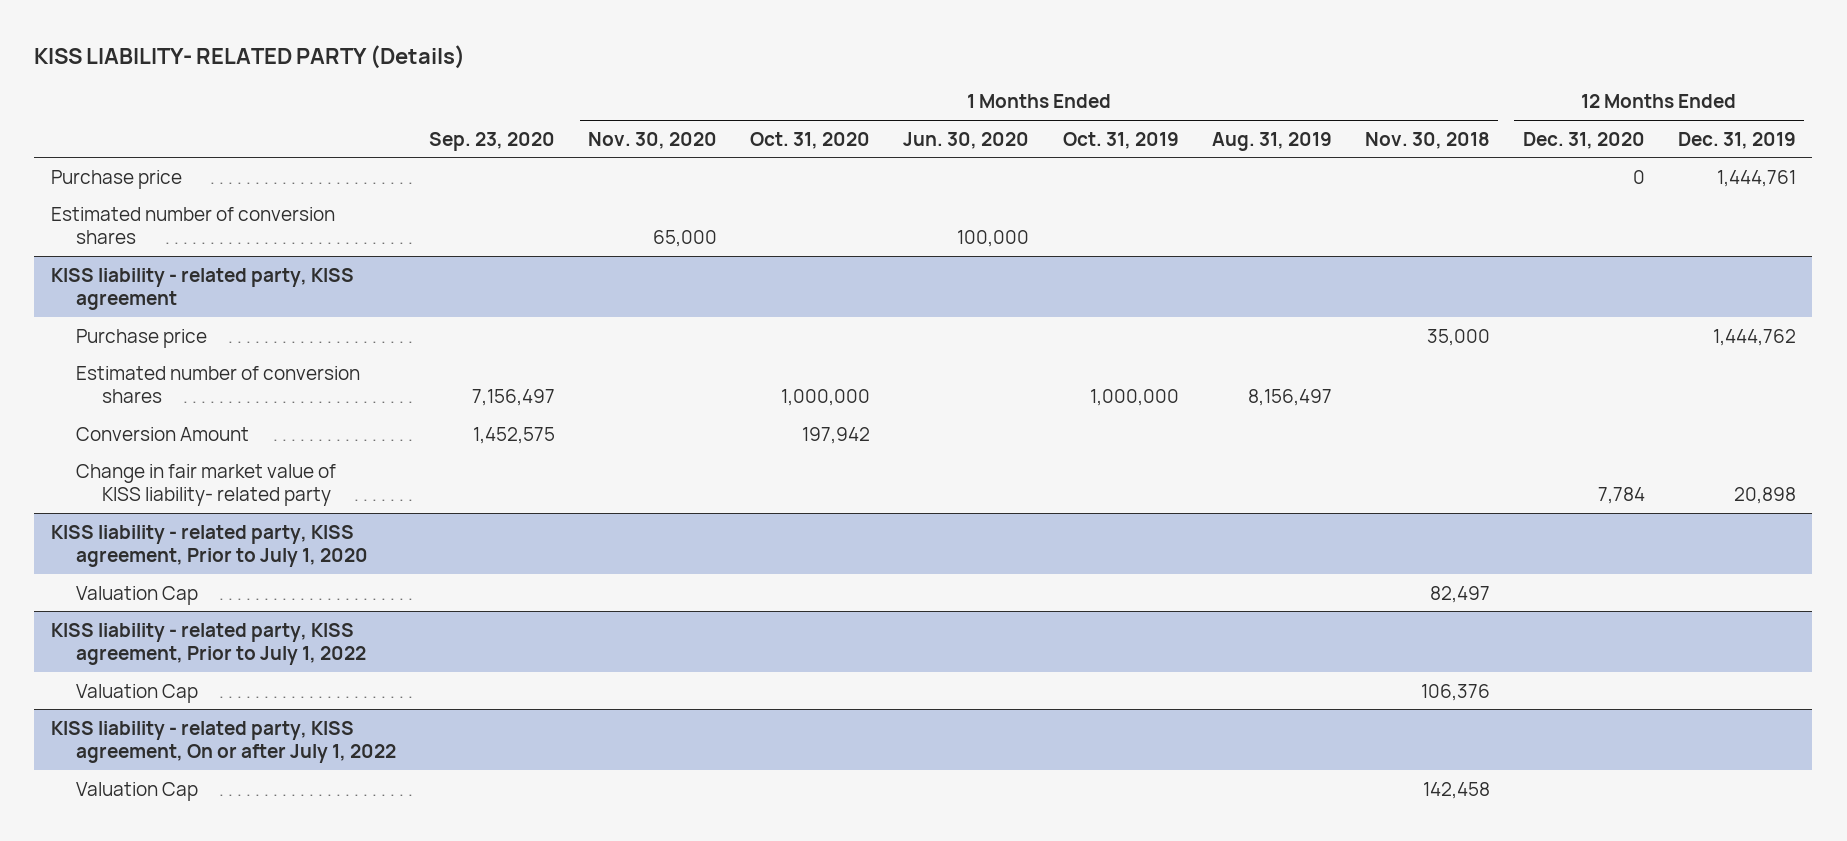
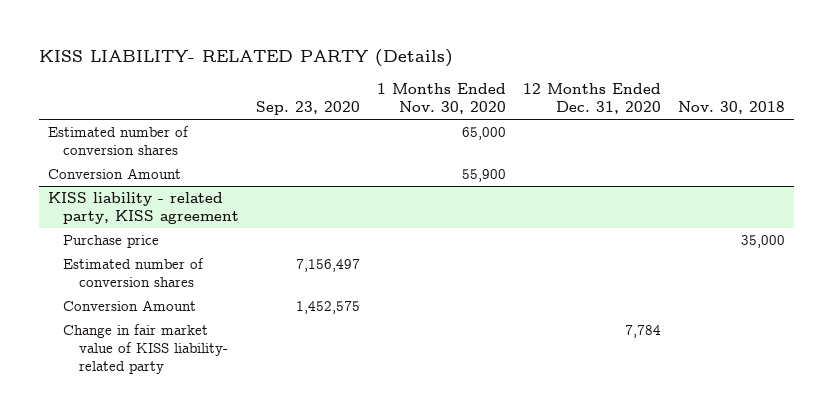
- | Sep. 23, 2020 | 1 Months Ended Nov. 30, 2020 | 1 Months Ended Oct. 31, 2020 | 1 Months Ended Jun. 30, 2020 | 1 Months Ended Oct. 31, 2019 | 1 Months Ended Aug. 31, 2019 | 1 Months Ended Nov. 30, 2018 | 12 Months Ended Dec. 31, 2020 | 12 Months Ended Dec. 31, 2019
+ | Sep. 23, 2020 | 1 Months Ended Nov. 30, 2020 | 12 Months Ended Dec. 31, 2020 | Nov. 30, 2018
- Purchase price | | | | | | | | 0 | 1,444,761
+ Conversion Amount | | 55,900 | |
- KISS liability - related party, KISS agreement, Prior to July 1, 2020
- Valuation Cap | | | | | | | 82,497 | |
- KISS liability - related party, KISS agreement, Prior to July 1, 2022
- Valuation Cap | | | | | | | 106,376 | |
- KISS liability - related party, KISS agreement, On or after July 1, 2022
- Valuation Cap | | | | | | | 142,458 | |

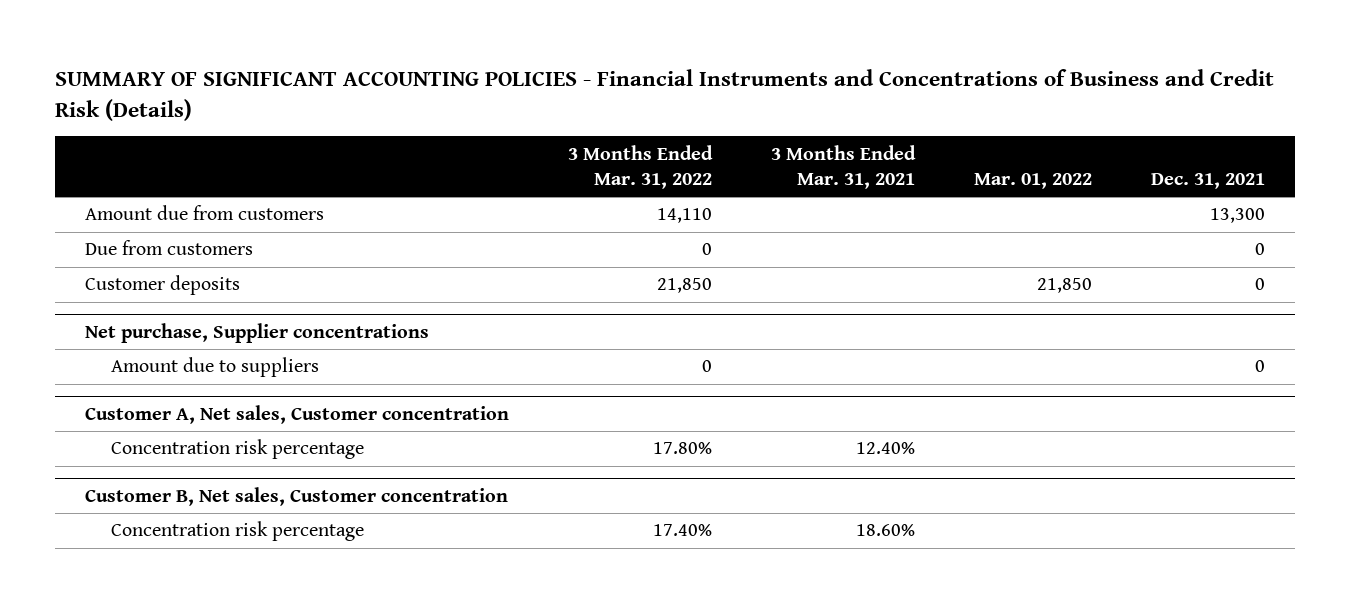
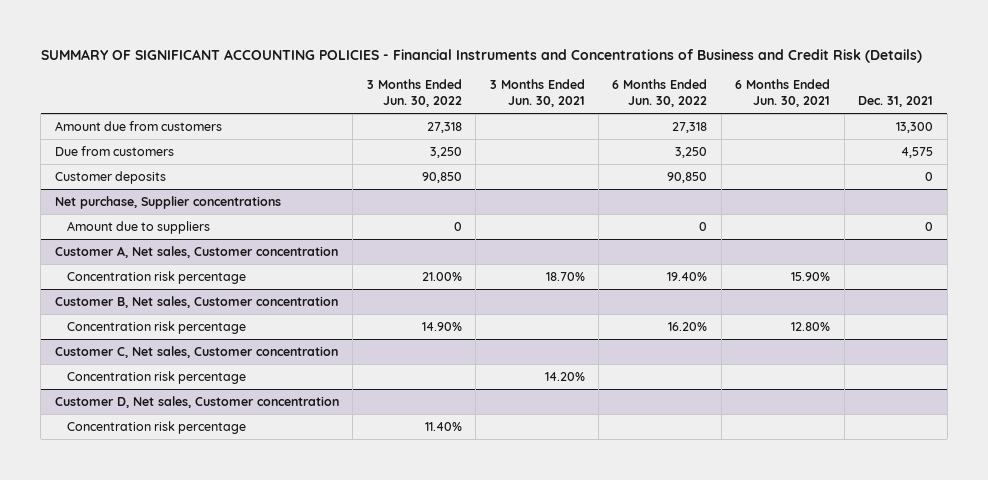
- | 3 Months Ended Mar. 31, 2022 | 3 Months Ended Mar. 31, 2021 | Mar. 01, 2022 | Dec. 31, 2021
+ | 3 Months Ended Jun. 30, 2022 | 3 Months Ended Jun. 30, 2021 | 6 Months Ended Jun. 30, 2022 | 6 Months Ended Jun. 30, 2021 | Dec. 31, 2021
- Due from customers | 0 | | | 0
+ Due from customers | 3,250 | | 3,250 | | 4,575
+ Customer C, Net sales, Customer concentration
+ Concentration risk percentage | | 14.20% | | |
+ Customer D, Net sales, Customer concentration
+ Concentration risk percentage | 11.40% | | | |

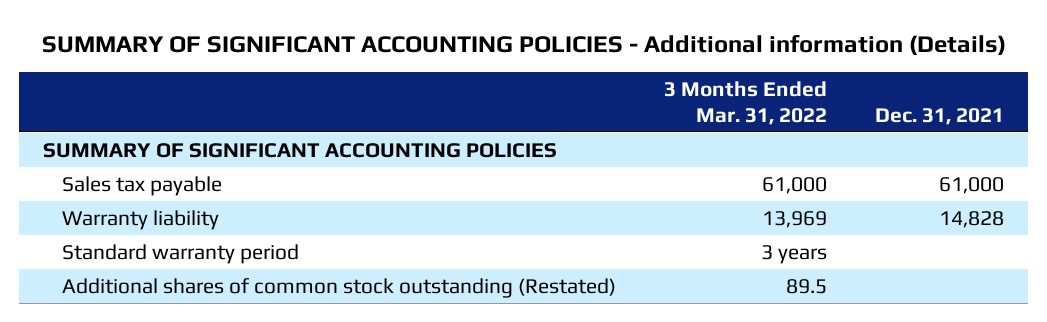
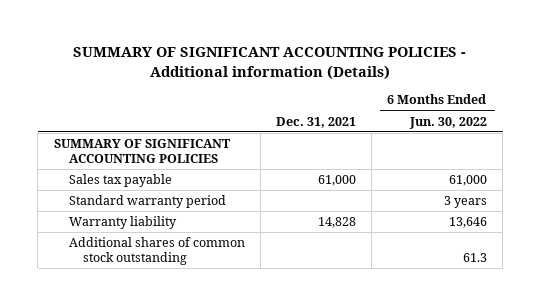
- | 3 Months Ended Mar. 31, 2022 | Dec. 31, 2021
+ | Dec. 31, 2021 | 6 Months Ended Jun. 30, 2022
- Additional shares of common stock outstanding (Restated) | 89.5 |
moved down: Warranty liability | 14,828 | 13,646
+ Additional shares of common stock outstanding | | 61.3

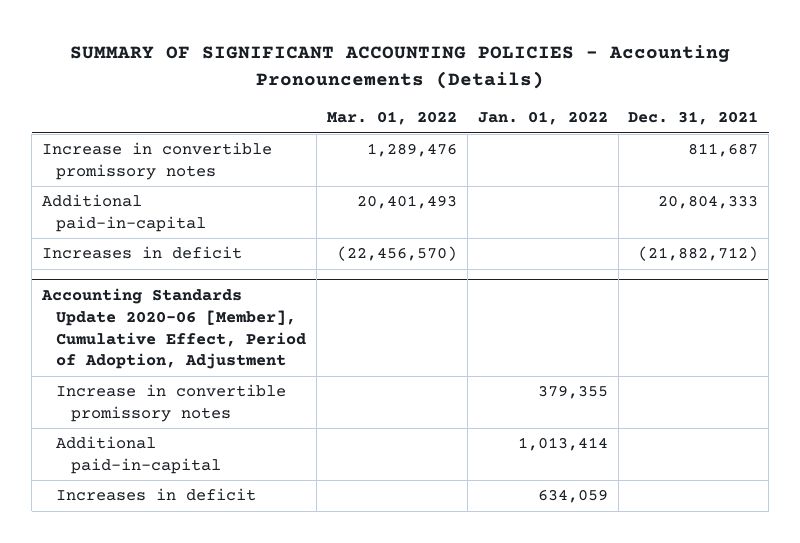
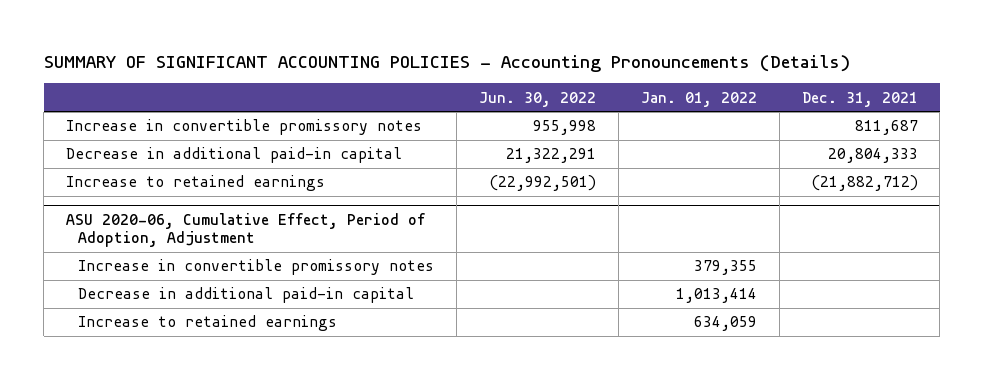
- | Mar. 01, 2022 | Jan. 01, 2022 | Dec. 31, 2021
+ | Jun. 30, 2022 | Jan. 01, 2022 | Dec. 31, 2021
- Additional paid-in-capital | 20,401,493 | | 20,804,333
- Increases in deficit | (22,456,570) | | (21,882,712)
- Accounting Standards Update 2020-06 [Member], Cumulative Effect, Period of Adoption, Adjustment
+ Decrease in additional paid-in capital | 21,322,291 | | 20,804,333
+ Increase to retained earnings | (22,992,501) | | (21,882,712)
+ ASU 2020-06, Cumulative Effect, Period of Adoption, Adjustment
- Additional paid-in-capital | | 1,013,414 |
- Increases in deficit | | 634,059 |
+ Decrease in additional paid-in capital | | 1,013,414 |
+ Increase to retained earnings | | 634,059 |

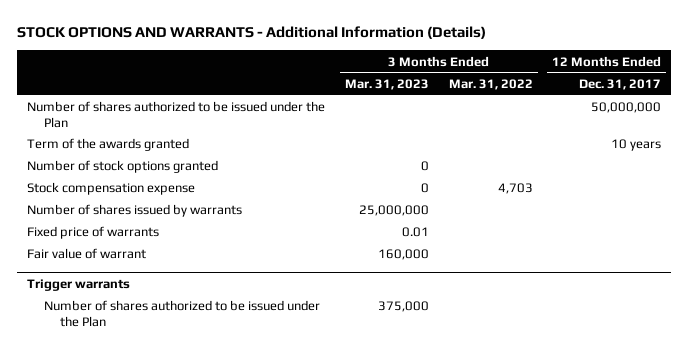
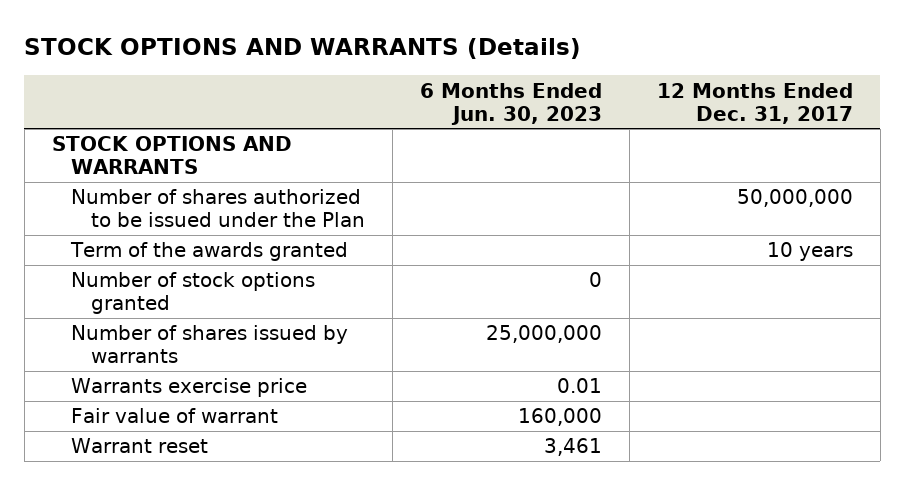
- STOCK OPTIONS AND WARRANTS - Additional Information (Details)
+ STOCK OPTIONS AND WARRANTS (Details)
- | 3 Months Ended Mar. 31, 2023 | 3 Months Ended Mar. 31, 2022 | 12 Months Ended Dec. 31, 2017
+ | 6 Months Ended Jun. 30, 2023 | 12 Months Ended Dec. 31, 2017
+ STOCK OPTIONS AND WARRANTS
- Stock compensation expense | 0 | 4,703 |
- Fixed price of warrants | 0.01 | |
+ Warrants exercise price | 0.01 |
- Trigger warrants
- Number of shares authorized to be issued under the Plan | 375,000 | |
+ Warrant reset | 3,461 |

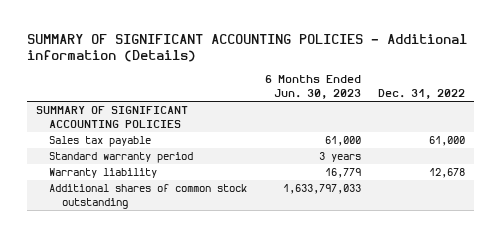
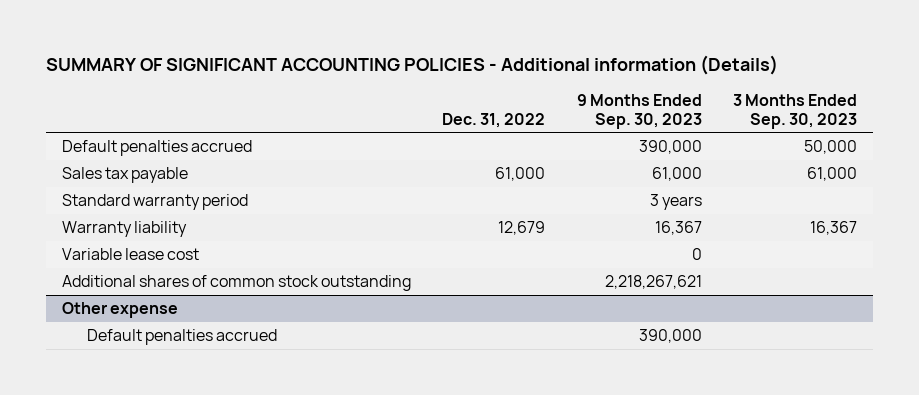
- | 6 Months Ended Jun. 30, 2023 | Dec. 31, 2022
+ | Dec. 31, 2022 | 9 Months Ended Sep. 30, 2023 | 3 Months Ended Sep. 30, 2023
- SUMMARY OF SIGNIFICANT ACCOUNTING POLICIES
+ Default penalties accrued | | 390,000 | 50,000
- Warranty liability | 16,779 | 12,678
+ Warranty liability | 12,679 | 16,367 | 16,367
+ Variable lease cost | | 0 |
+ Other expense
+ Default penalties accrued | | 390,000 |

